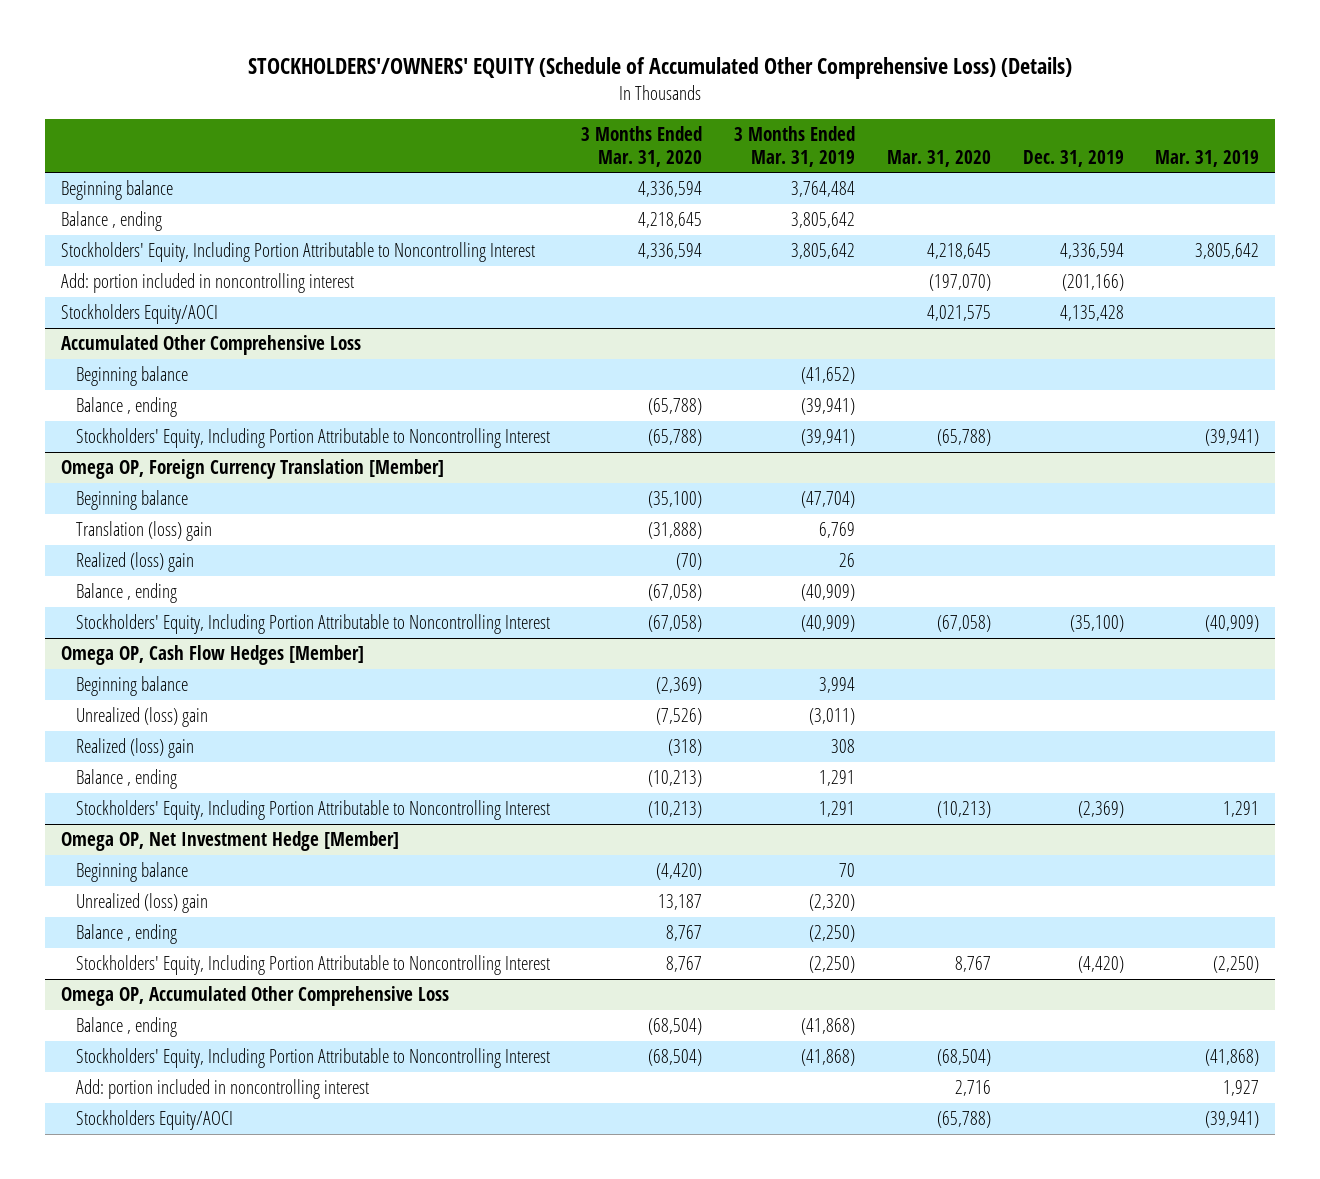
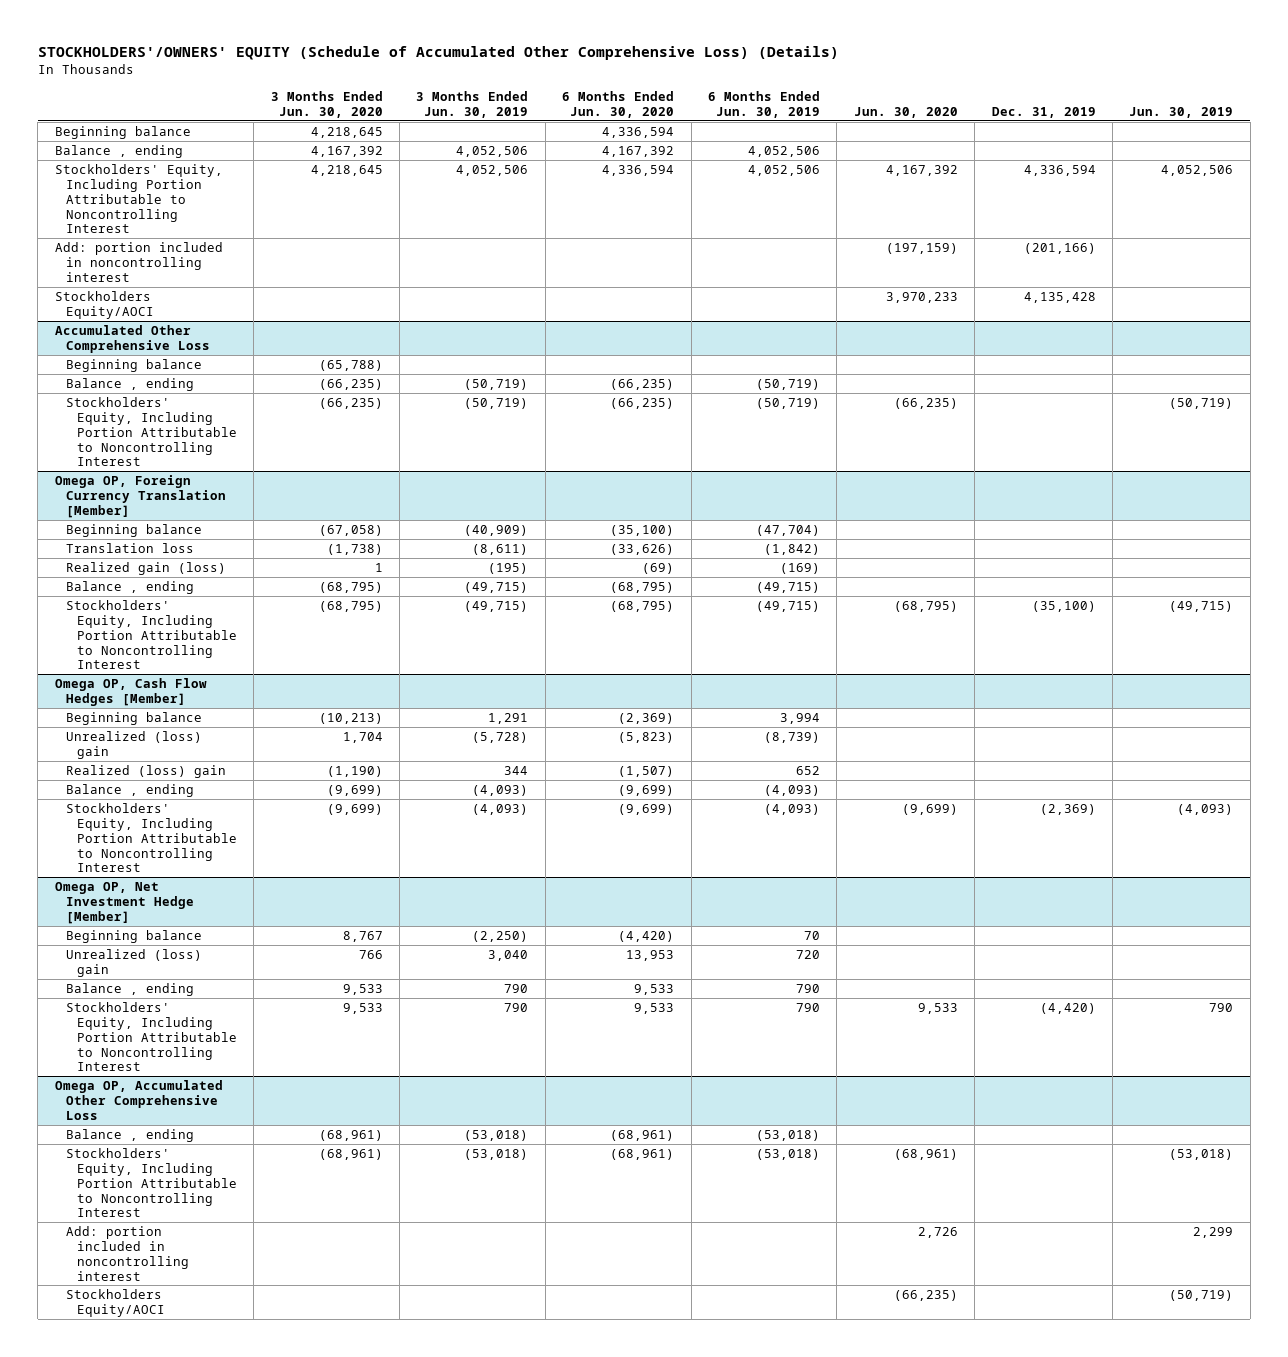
- | 3 Months Ended Mar. 31, 2020 | 3 Months Ended Mar. 31, 2019 | Mar. 31, 2020 | Dec. 31, 2019 | Mar. 31, 2019
+ | 3 Months Ended Jun. 30, 2020 | 3 Months Ended Jun. 30, 2019 | 6 Months Ended Jun. 30, 2020 | 6 Months Ended Jun. 30, 2019 | Jun. 30, 2020 | Dec. 31, 2019 | Jun. 30, 2019
@ Omega OP, Foreign Currency Translation [Member]
- Translation (loss) gain | (31,888) | 6,769 | | |
- Realized (loss) gain | (70) | 26 | | |
+ Translation loss | (1,738) | (8,611) | (33,626) | (1,842) | | |
+ Realized gain (loss) | 1 | (195) | (69) | (169) | | |

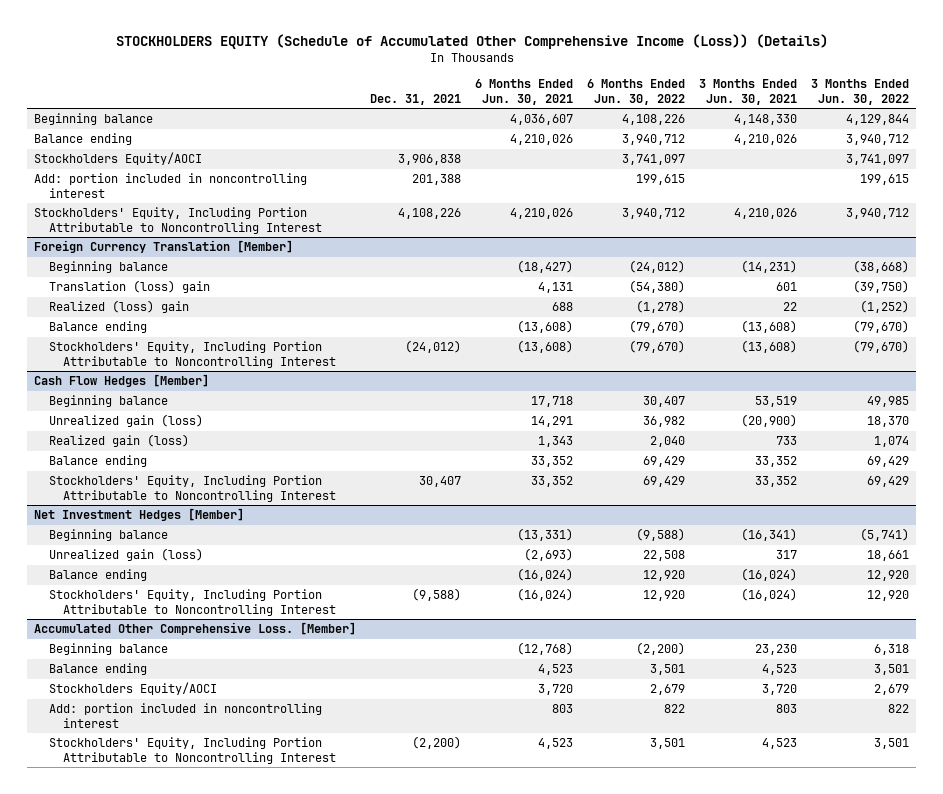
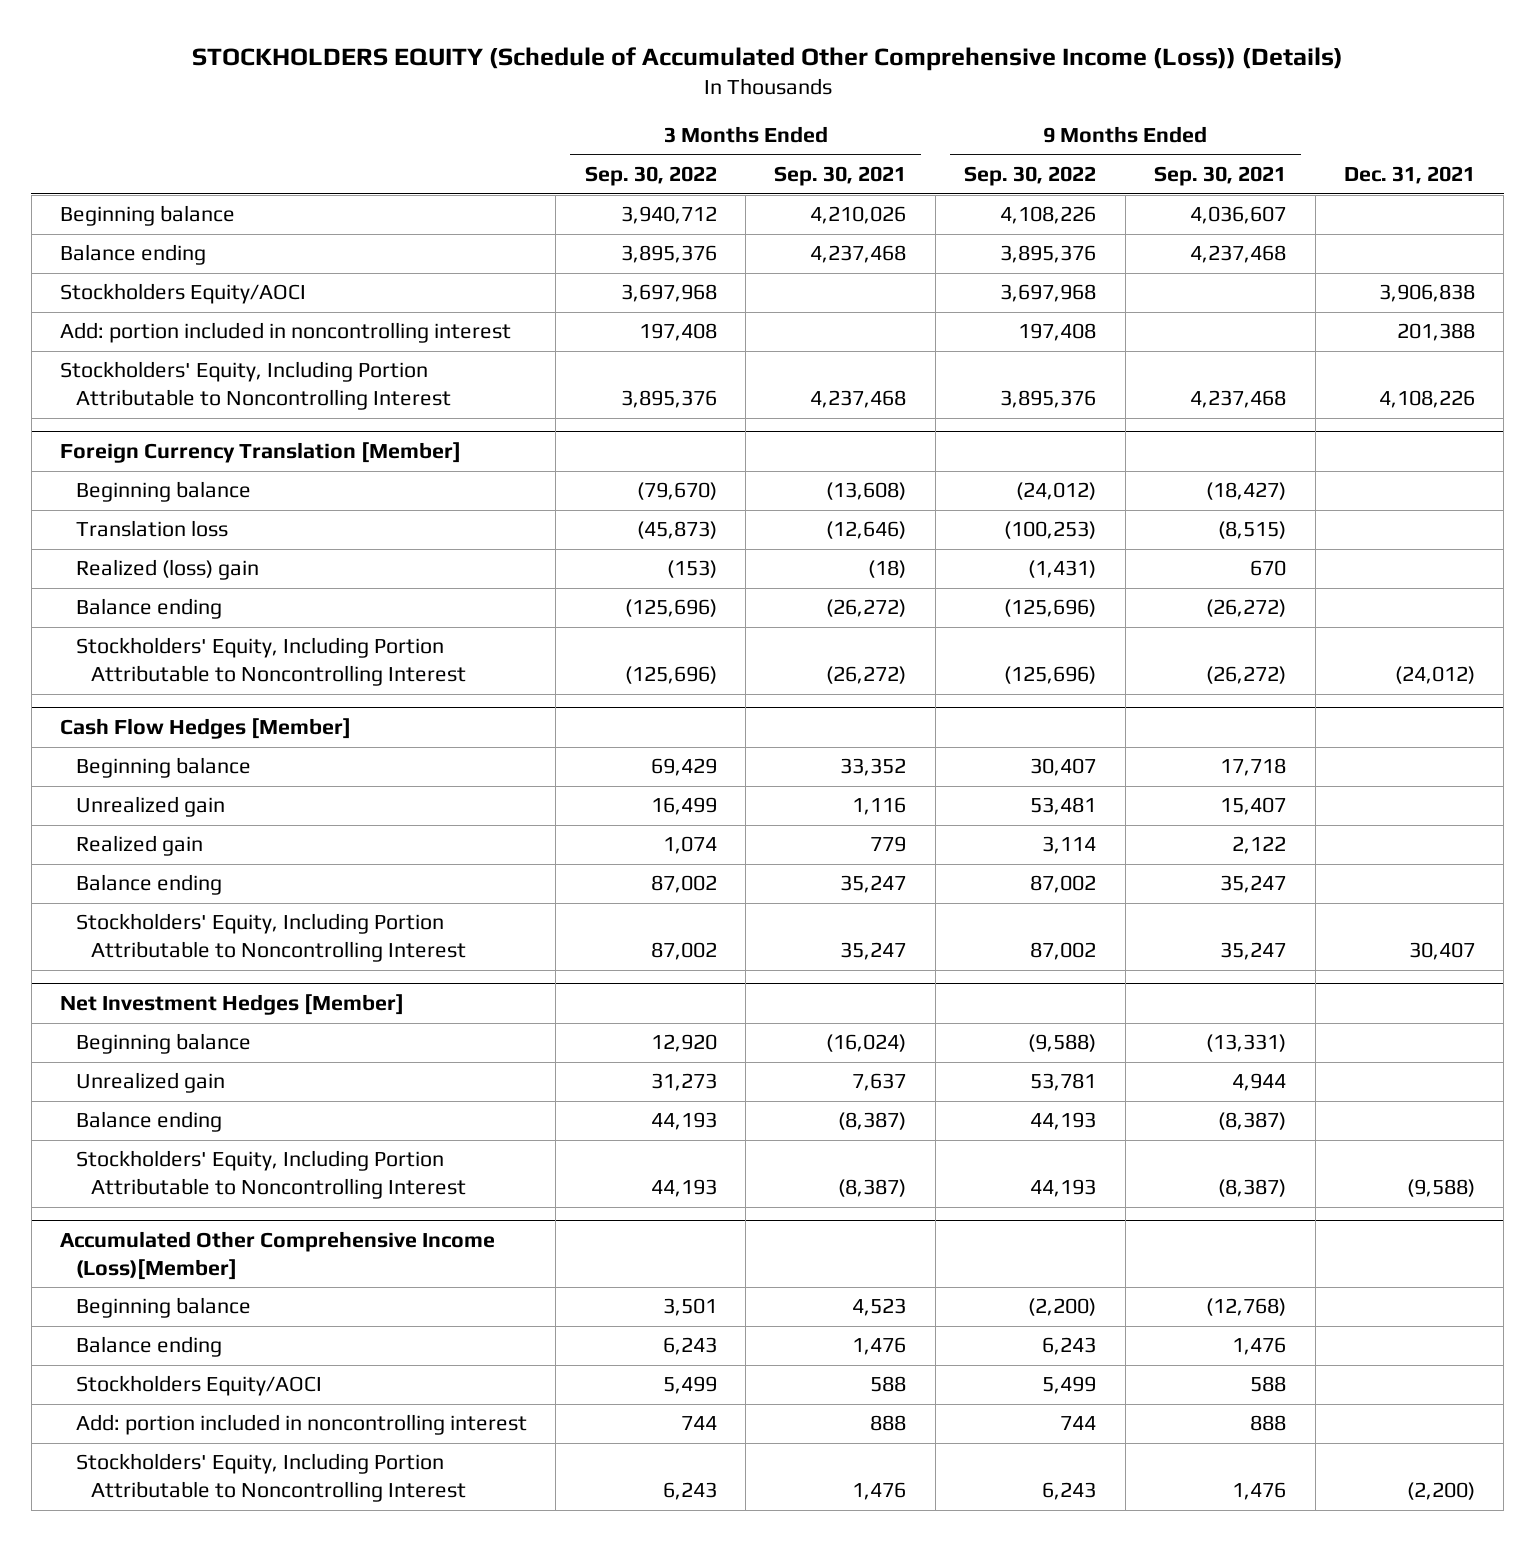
- | Dec. 31, 2021 | 6 Months Ended Jun. 30, 2021 | 6 Months Ended Jun. 30, 2022 | 3 Months Ended Jun. 30, 2021 | 3 Months Ended Jun. 30, 2022
+ | 3 Months Ended Sep. 30, 2022 | 3 Months Ended Sep. 30, 2021 | 9 Months Ended Sep. 30, 2022 | 9 Months Ended Sep. 30, 2021 | Dec. 31, 2021
@ Foreign Currency Translation [Member]
- Translation (loss) gain | | 4,131 | (54,380) | 601 | (39,750)
+ Translation loss | (45,873) | (12,646) | (100,253) | (8,515) |
@ Cash Flow Hedges [Member]
- Unrealized gain (loss) | | 14,291 | 36,982 | (20,900) | 18,370
- Realized gain (loss) | | 1,343 | 2,040 | 733 | 1,074
+ Unrealized gain | 16,499 | 1,116 | 53,481 | 15,407 |
+ Realized gain | 1,074 | 779 | 3,114 | 2,122 |
@ Net Investment Hedges [Member]
- Unrealized gain (loss) | | (2,693) | 22,508 | 317 | 18,661
+ Unrealized gain | 31,273 | 7,637 | 53,781 | 4,944 |
- Accumulated Other Comprehensive Loss. [Member]
+ Accumulated Other Comprehensive Income (Loss)[Member]

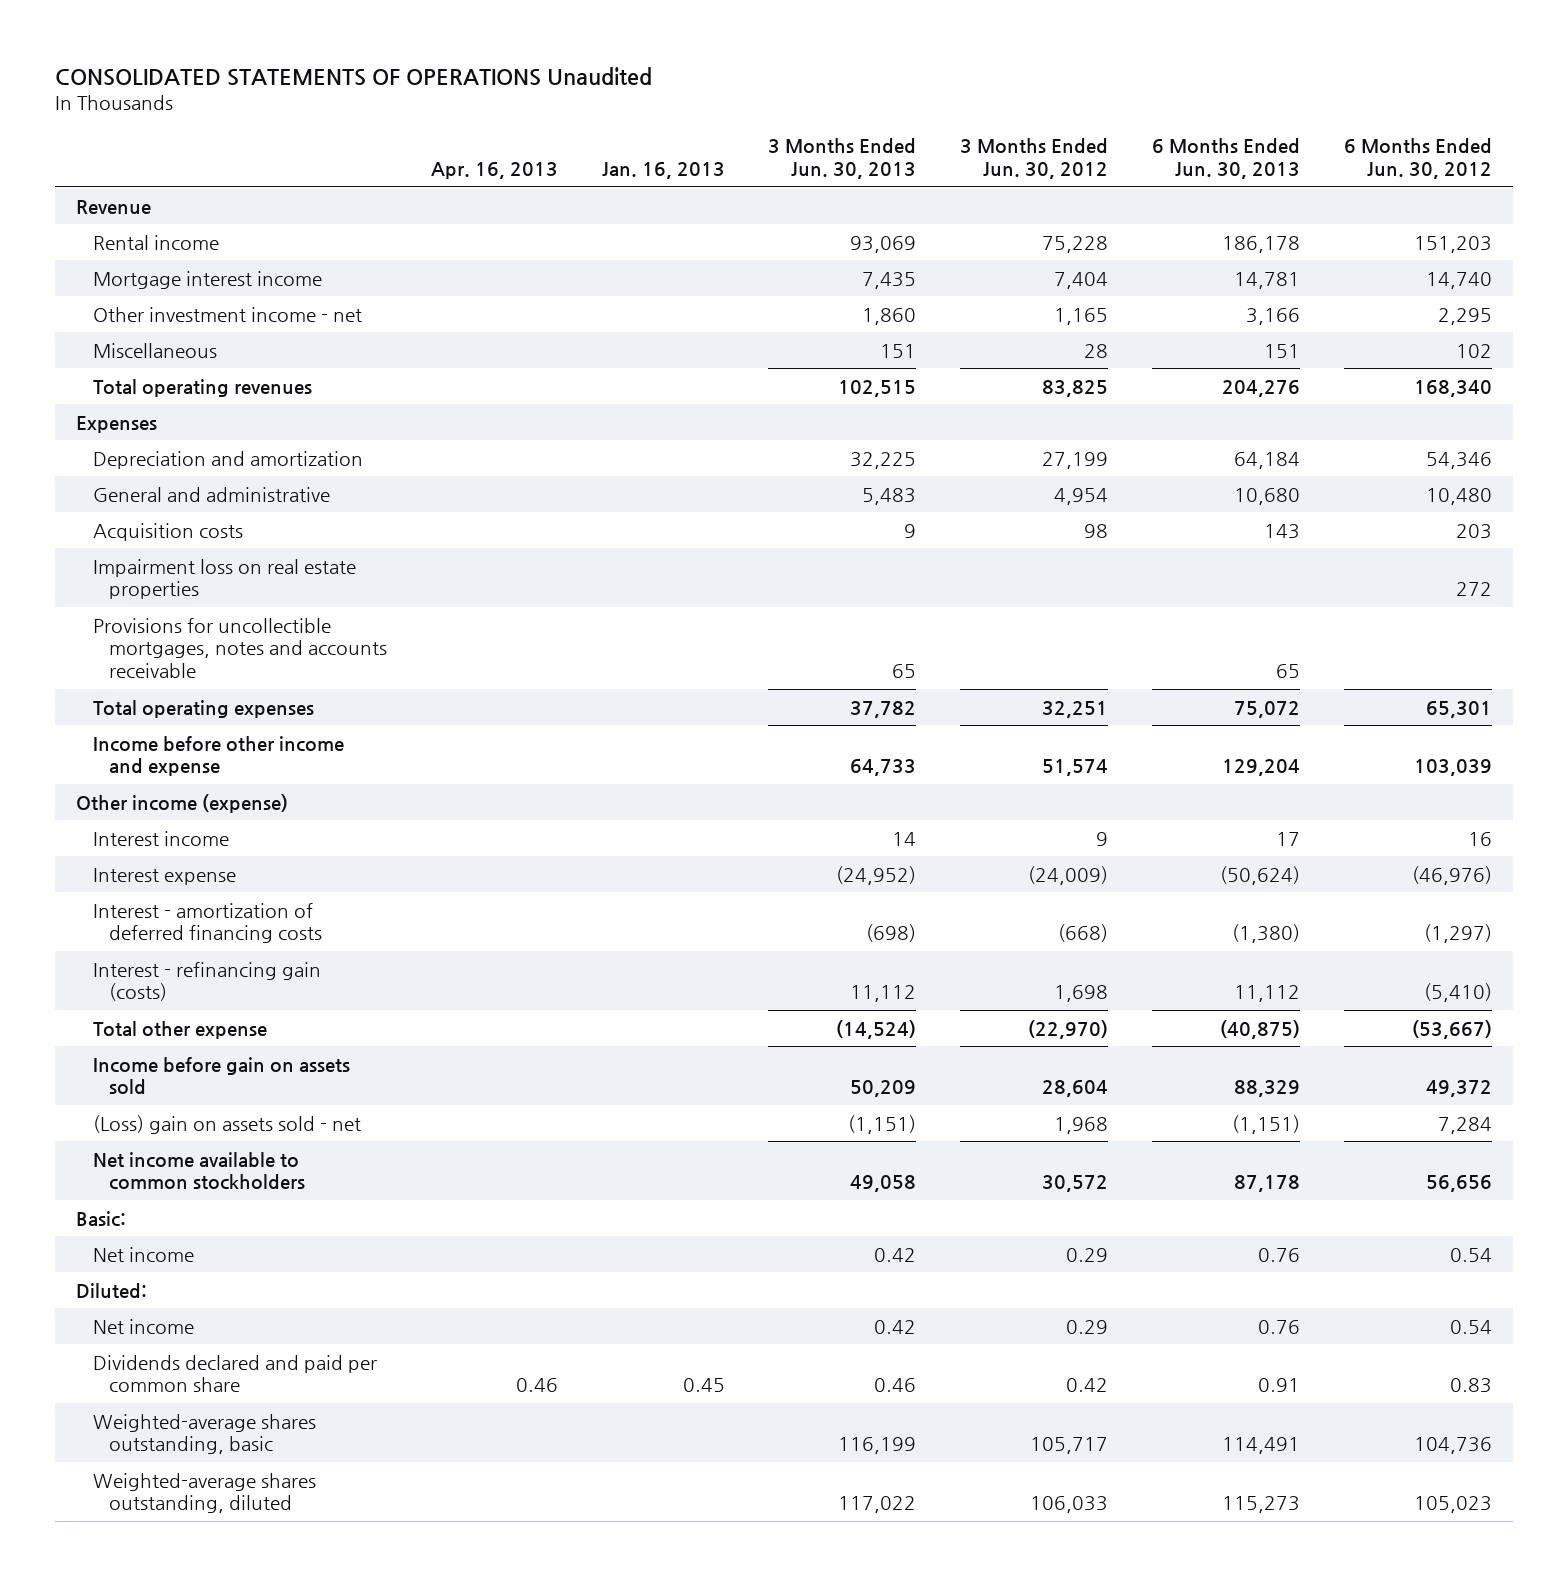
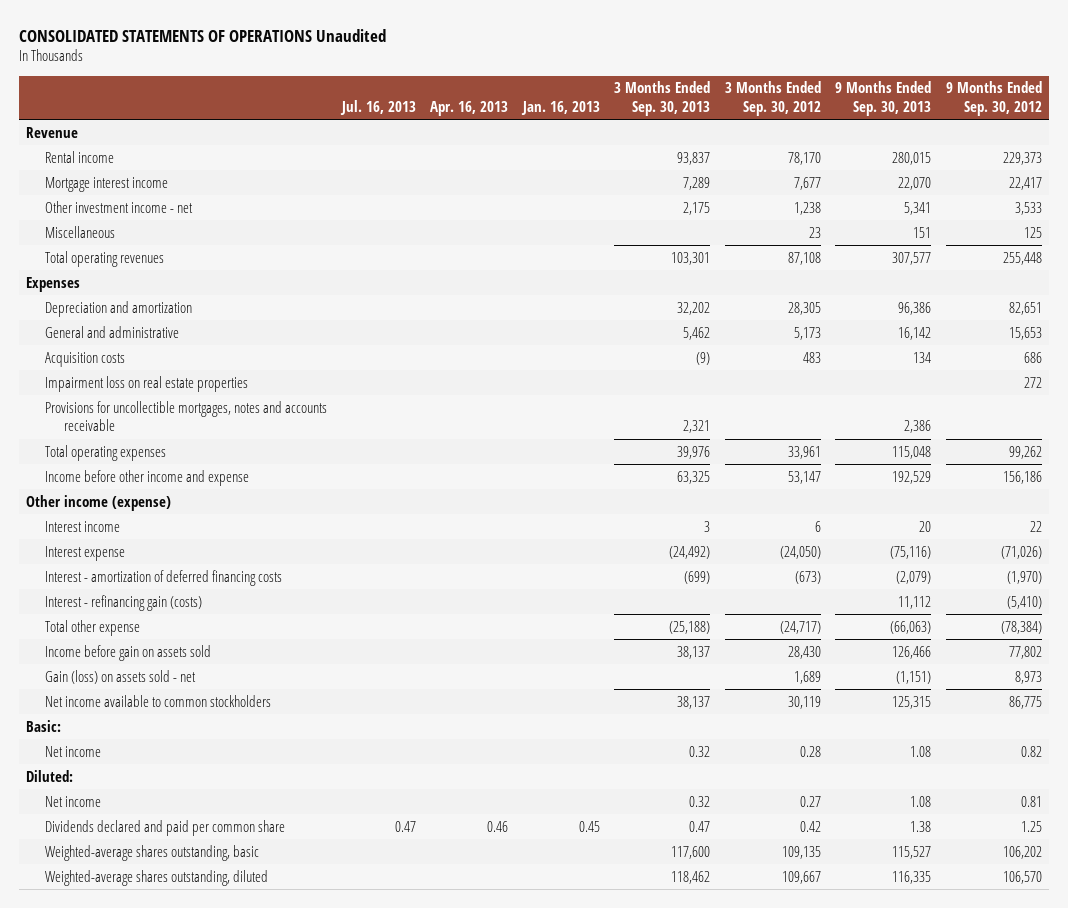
- | Apr. 16, 2013 | Jan. 16, 2013 | 3 Months Ended Jun. 30, 2013 | 3 Months Ended Jun. 30, 2012 | 6 Months Ended Jun. 30, 2013 | 6 Months Ended Jun. 30, 2012
+ | Jul. 16, 2013 | Apr. 16, 2013 | Jan. 16, 2013 | 3 Months Ended Sep. 30, 2013 | 3 Months Ended Sep. 30, 2012 | 9 Months Ended Sep. 30, 2013 | 9 Months Ended Sep. 30, 2012
- (Loss) gain on assets sold - net | | | (1,151) | 1,968 | (1,151) | 7,284
+ Gain (loss) on assets sold - net | | | | | 1,689 | (1,151) | 8,973

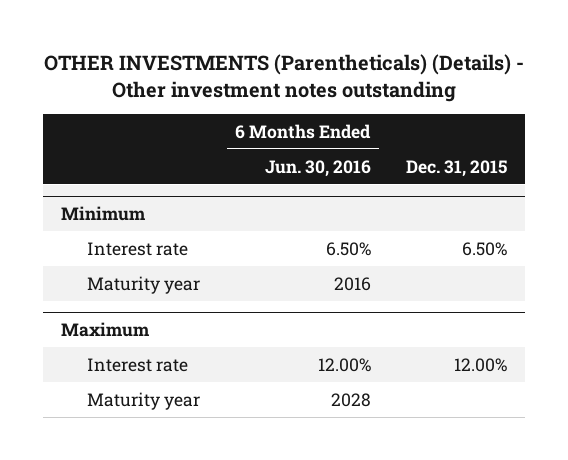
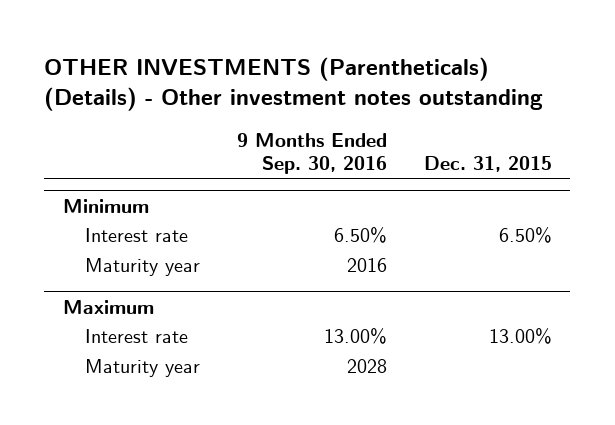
- | 6 Months Ended Jun. 30, 2016 | Dec. 31, 2015
+ | 9 Months Ended Sep. 30, 2016 | Dec. 31, 2015
@ Maximum
- Interest rate | 12.00% | 12.00%
+ Interest rate | 13.00% | 13.00%

